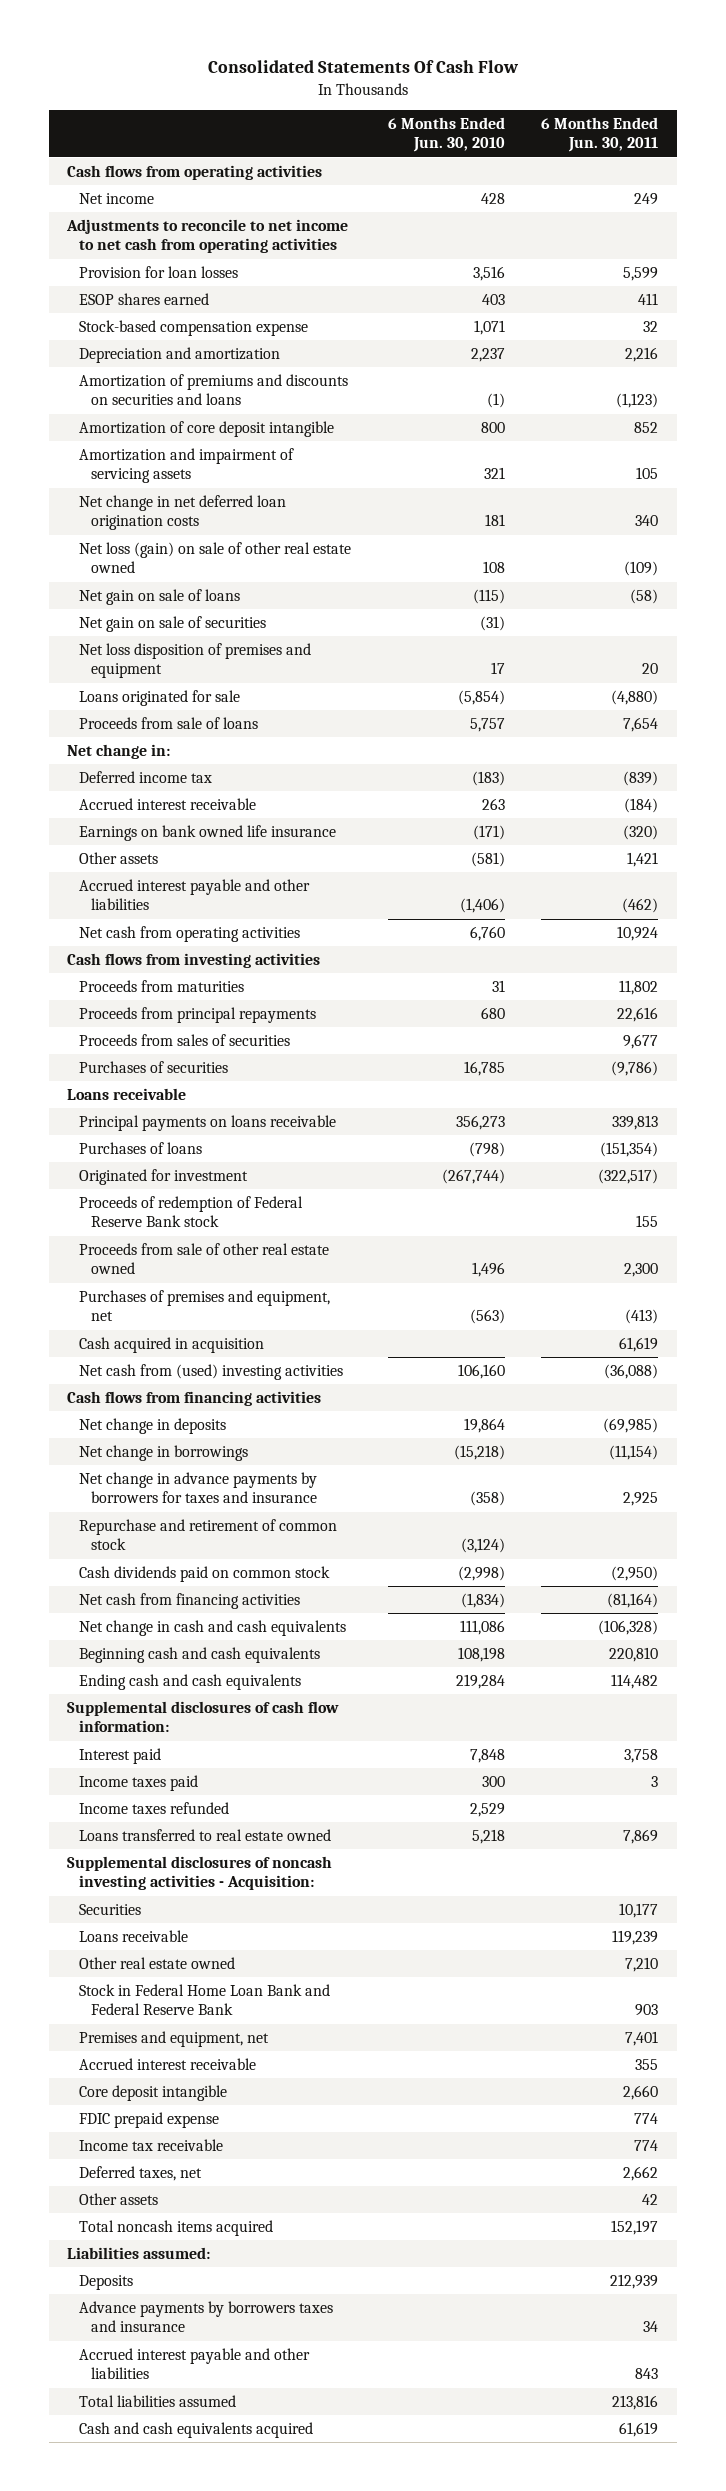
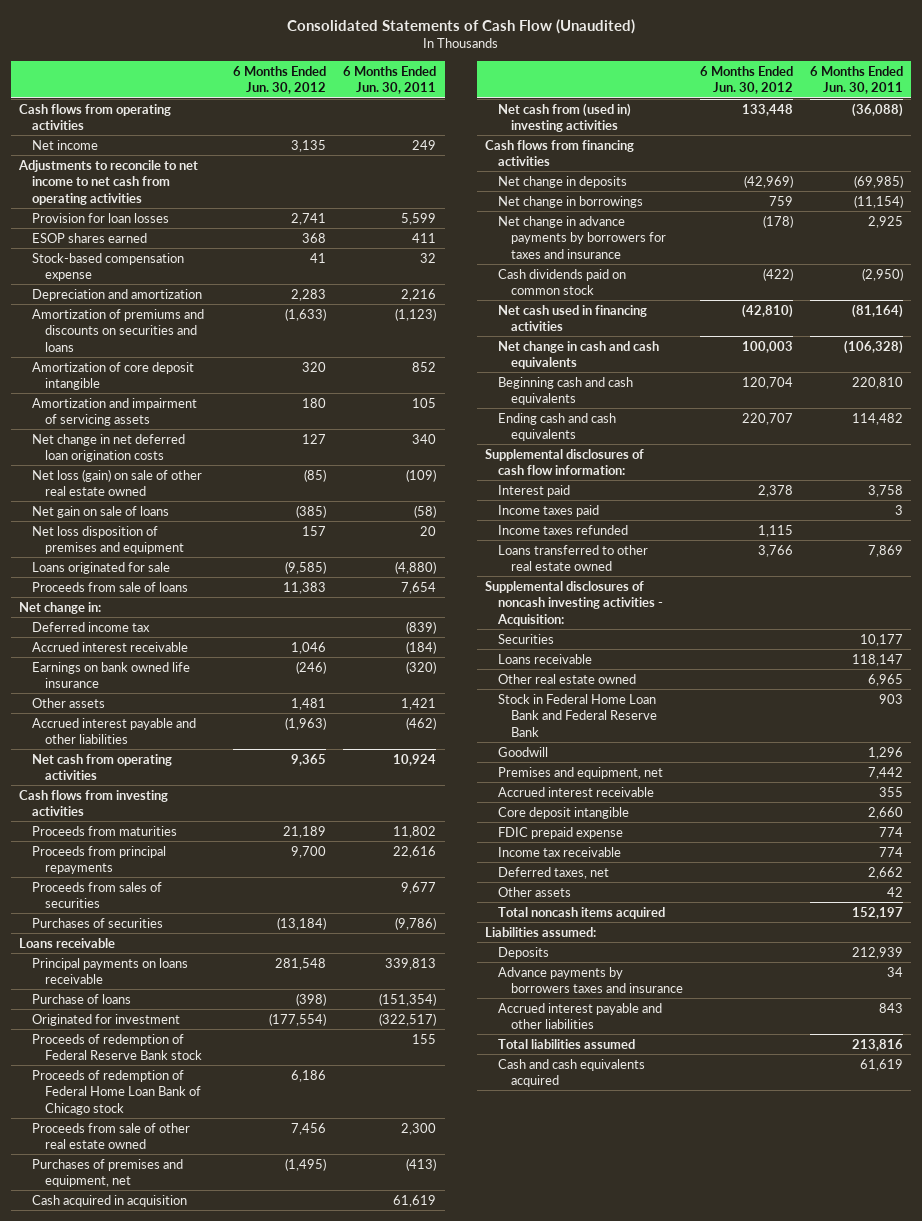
- Consolidated Statements Of Cash Flow
+ Consolidated Statements of Cash Flow (Unaudited)
- | 6 Months Ended Jun. 30, 2010 | 6 Months Ended Jun. 30, 2011
+ | 6 Months Ended Jun. 30, 2012 | 6 Months Ended Jun. 30, 2011
- Net gain on sale of securities | (31) |
- Purchases of loans | (798) | (151,354)
+ Purchase of loans | (398) | (151,354)
+ Proceeds of redemption of Federal Home Loan Bank of Chicago stock | 6,186 |
- Net cash from (used) investing activities | 106,160 | (36,088)
+ Net cash from (used in) investing activities | 133,448 | (36,088)
- Repurchase and retirement of common stock | (3,124) |
- Net cash from financing activities | (1,834) | (81,164)
+ Net cash used in financing activities | (42,810) | (81,164)
- Loans transferred to real estate owned | 5,218 | 7,869
+ Loans transferred to other real estate owned | 3,766 | 7,869
- Loans receivable | | 119,239
- Other real estate owned | | 7,210
+ Loans receivable | | 118,147
+ Other real estate owned | | 6,965
- Premises and equipment, net | | 7,401
+ Goodwill | | 1,296
+ Premises and equipment, net | | 7,442

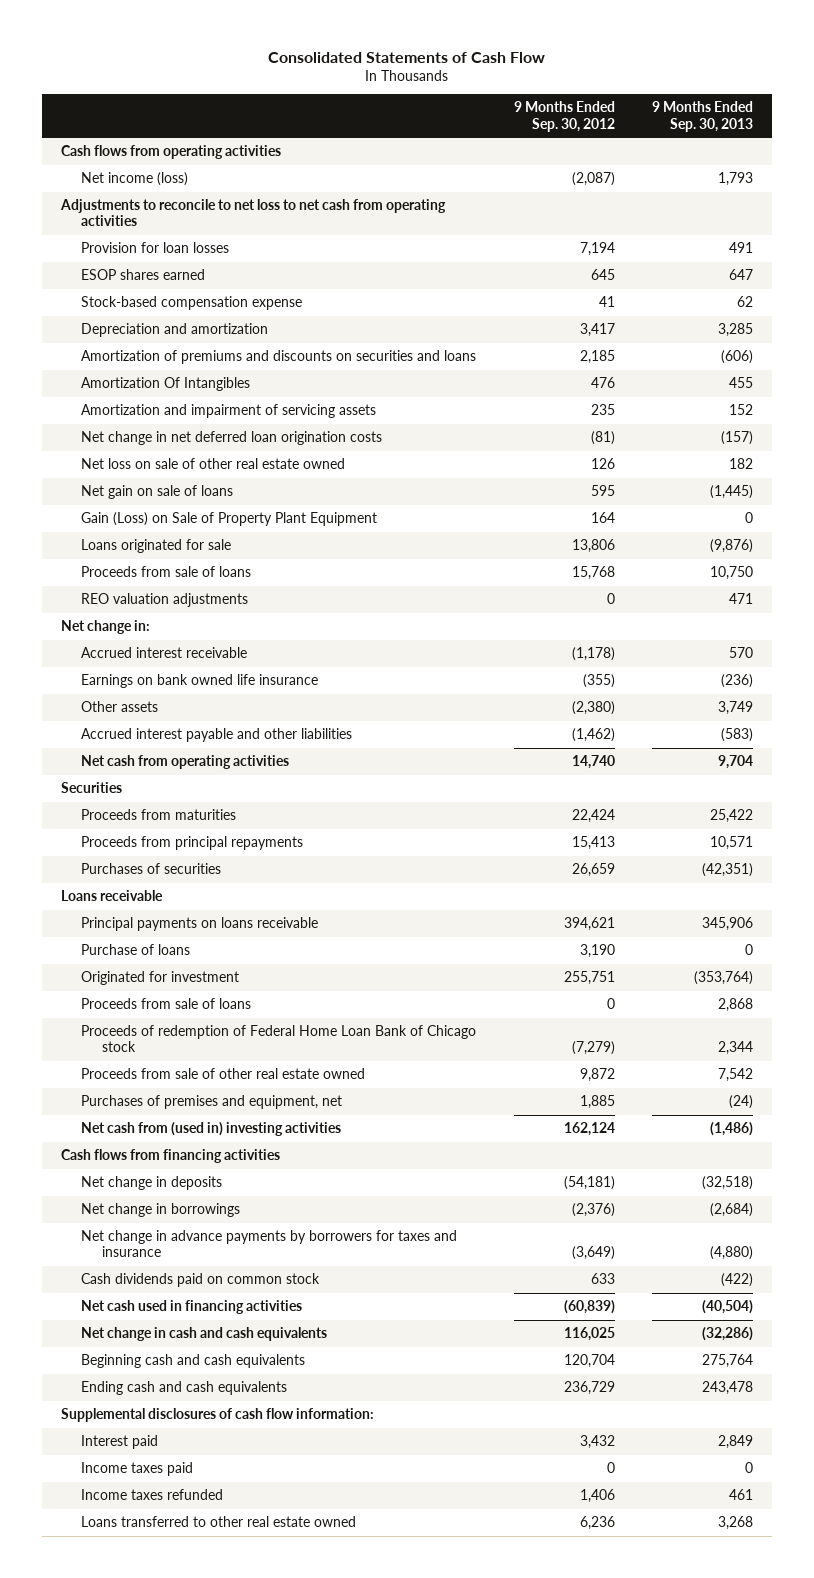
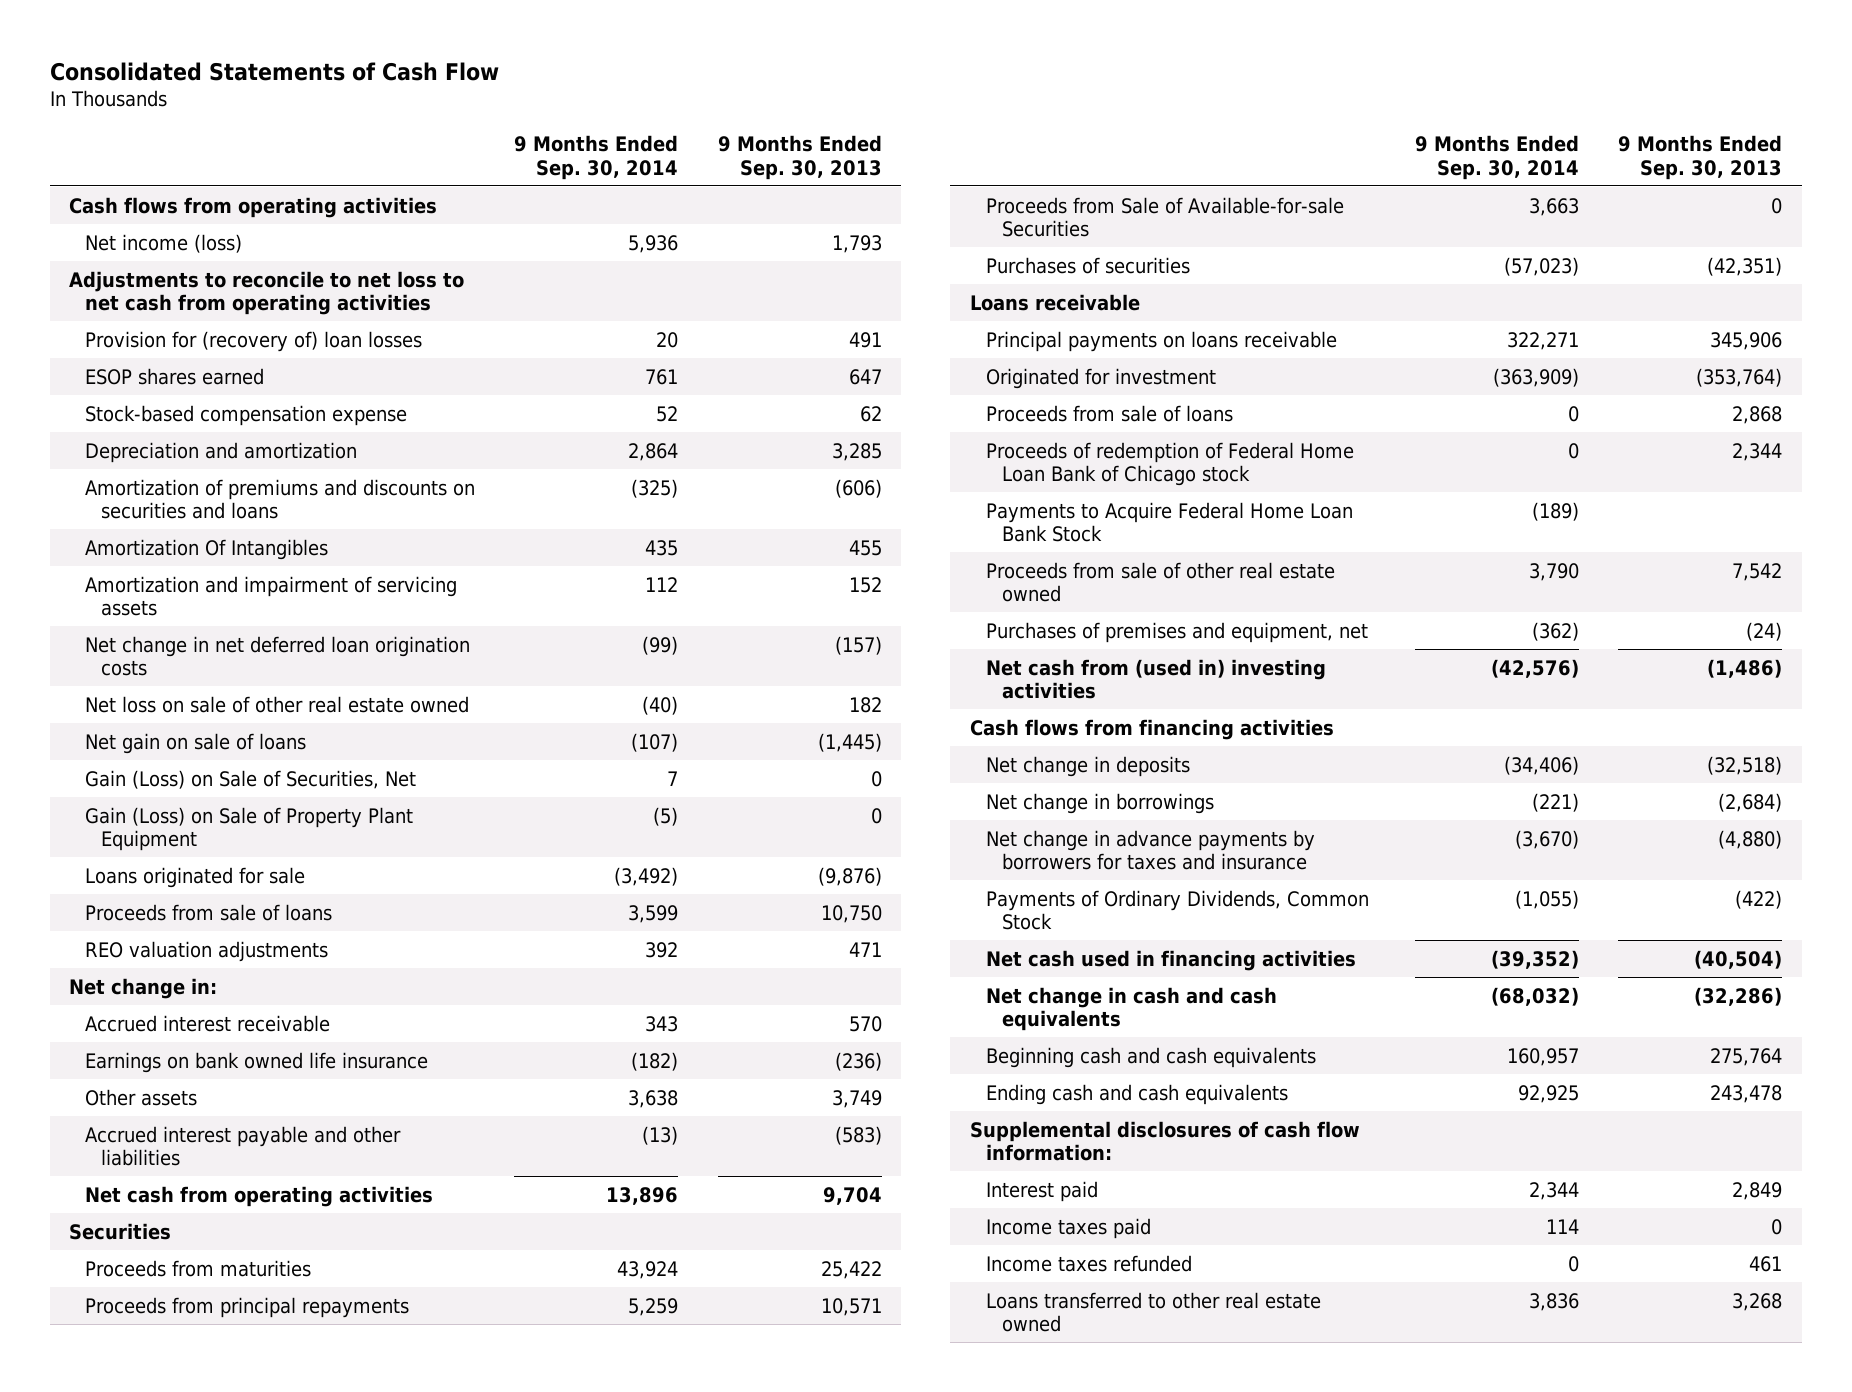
- | 9 Months Ended Sep. 30, 2012 | 9 Months Ended Sep. 30, 2013
+ | 9 Months Ended Sep. 30, 2014 | 9 Months Ended Sep. 30, 2013
- Provision for loan losses | 7,194 | 491
+ Provision for (recovery of) loan losses | 20 | 491
+ Gain (Loss) on Sale of Securities, Net | 7 | 0
+ Proceeds from Sale of Available-for-sale Securities | 3,663 | 0
- Purchase of loans | 3,190 | 0
+ Payments to Acquire Federal Home Loan Bank Stock | (189) |
- Cash dividends paid on common stock | 633 | (422)
+ Payments of Ordinary Dividends, Common Stock | (1,055) | (422)

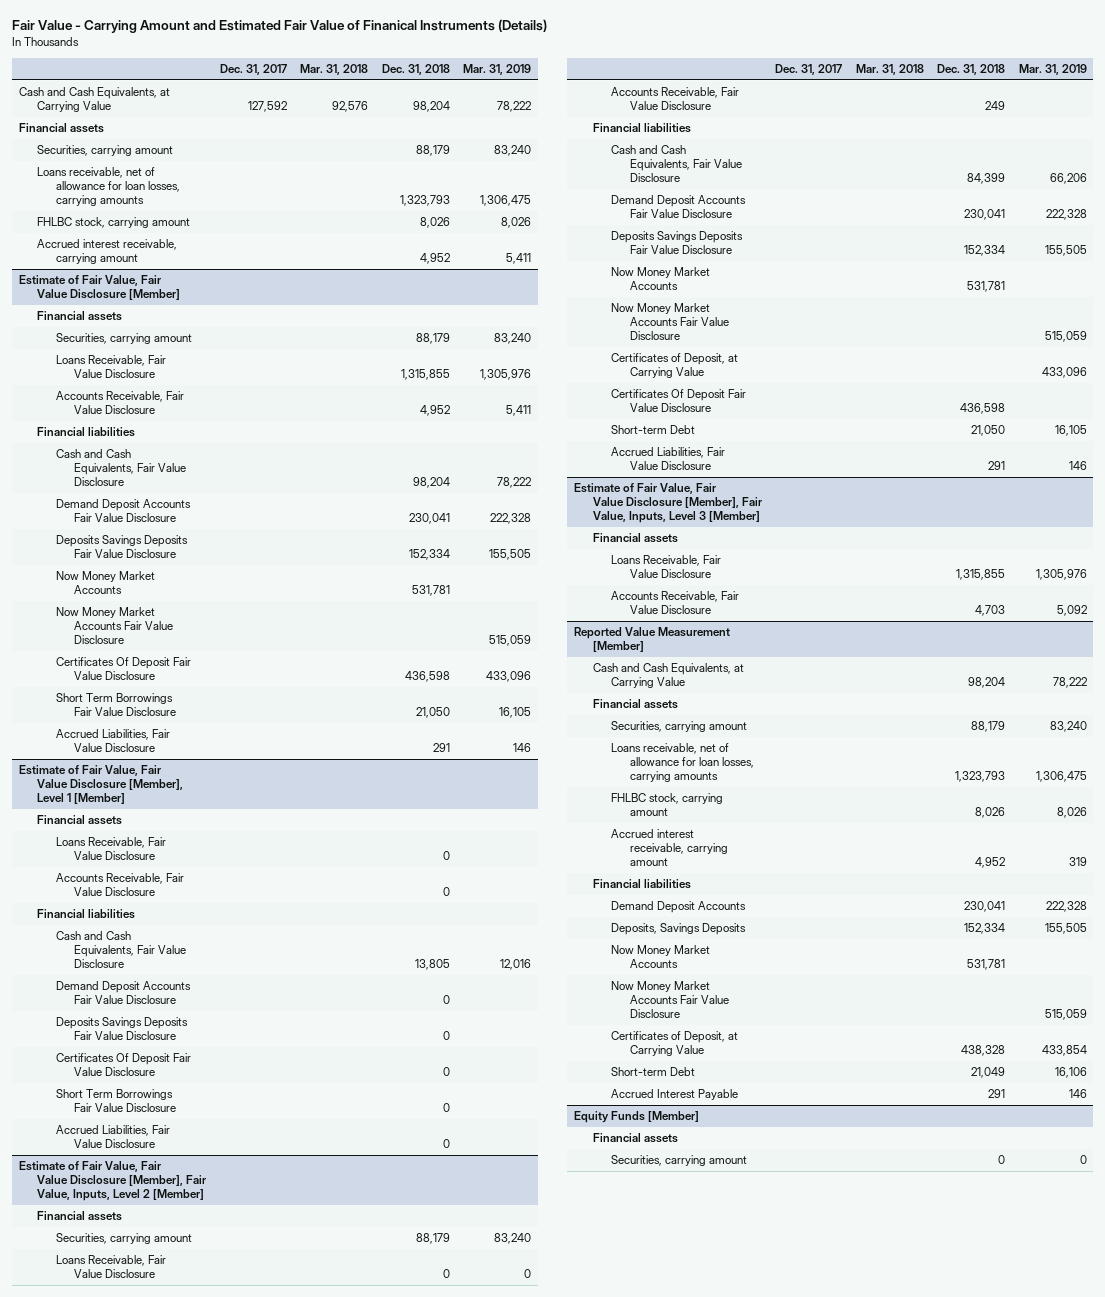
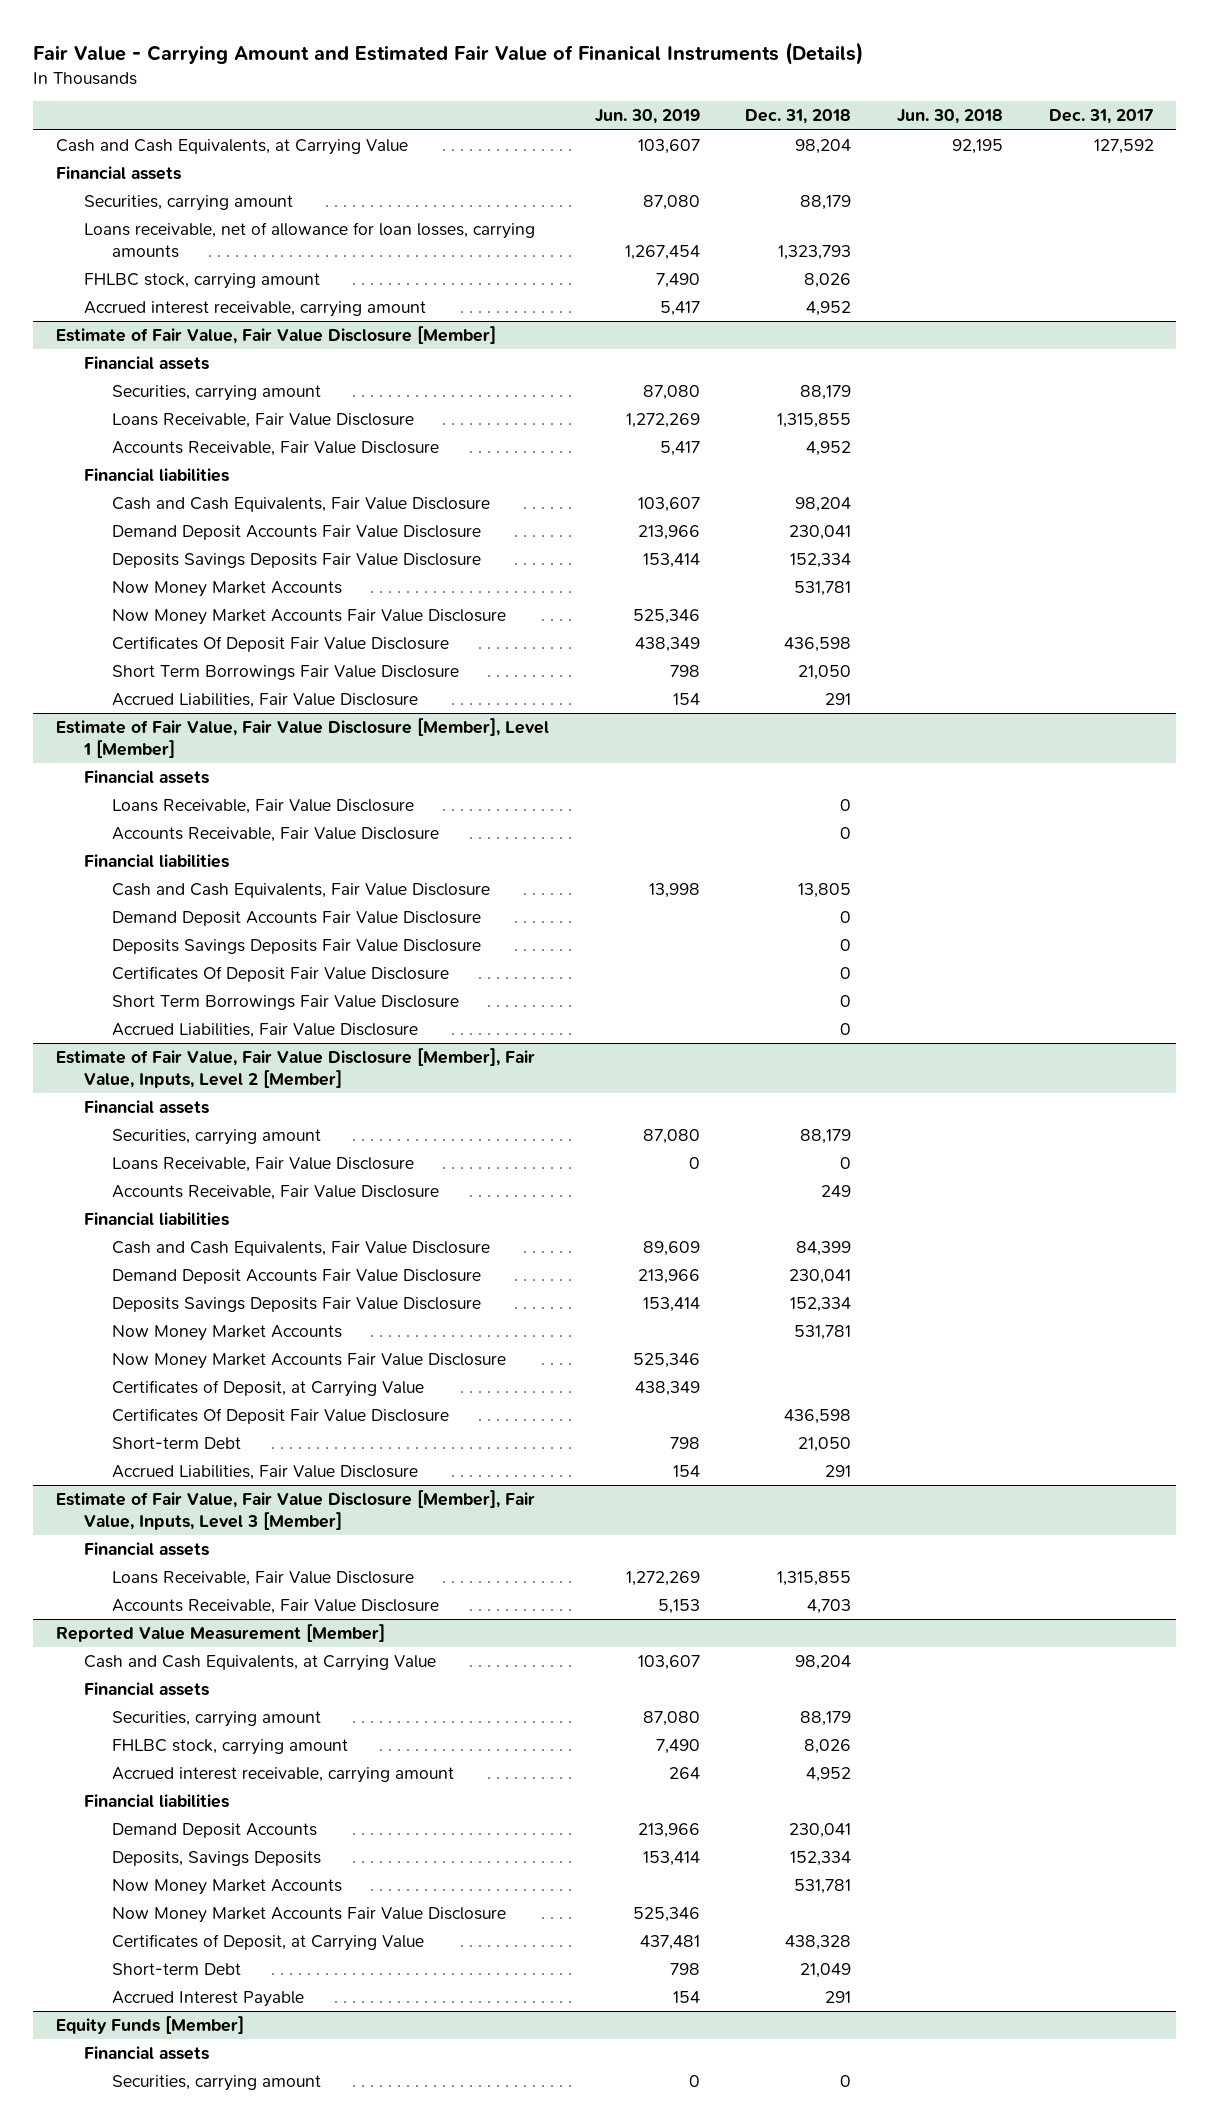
- | Dec. 31, 2017 | Mar. 31, 2018 | Dec. 31, 2018 | Mar. 31, 2019
+ | Jun. 30, 2019 | Dec. 31, 2018 | Jun. 30, 2018 | Dec. 31, 2017
@ Reported Value Measurement [Member]
- Loans receivable, net of allowance for loan losses, carrying amounts | | | 1,323,793 | 1,306,475

